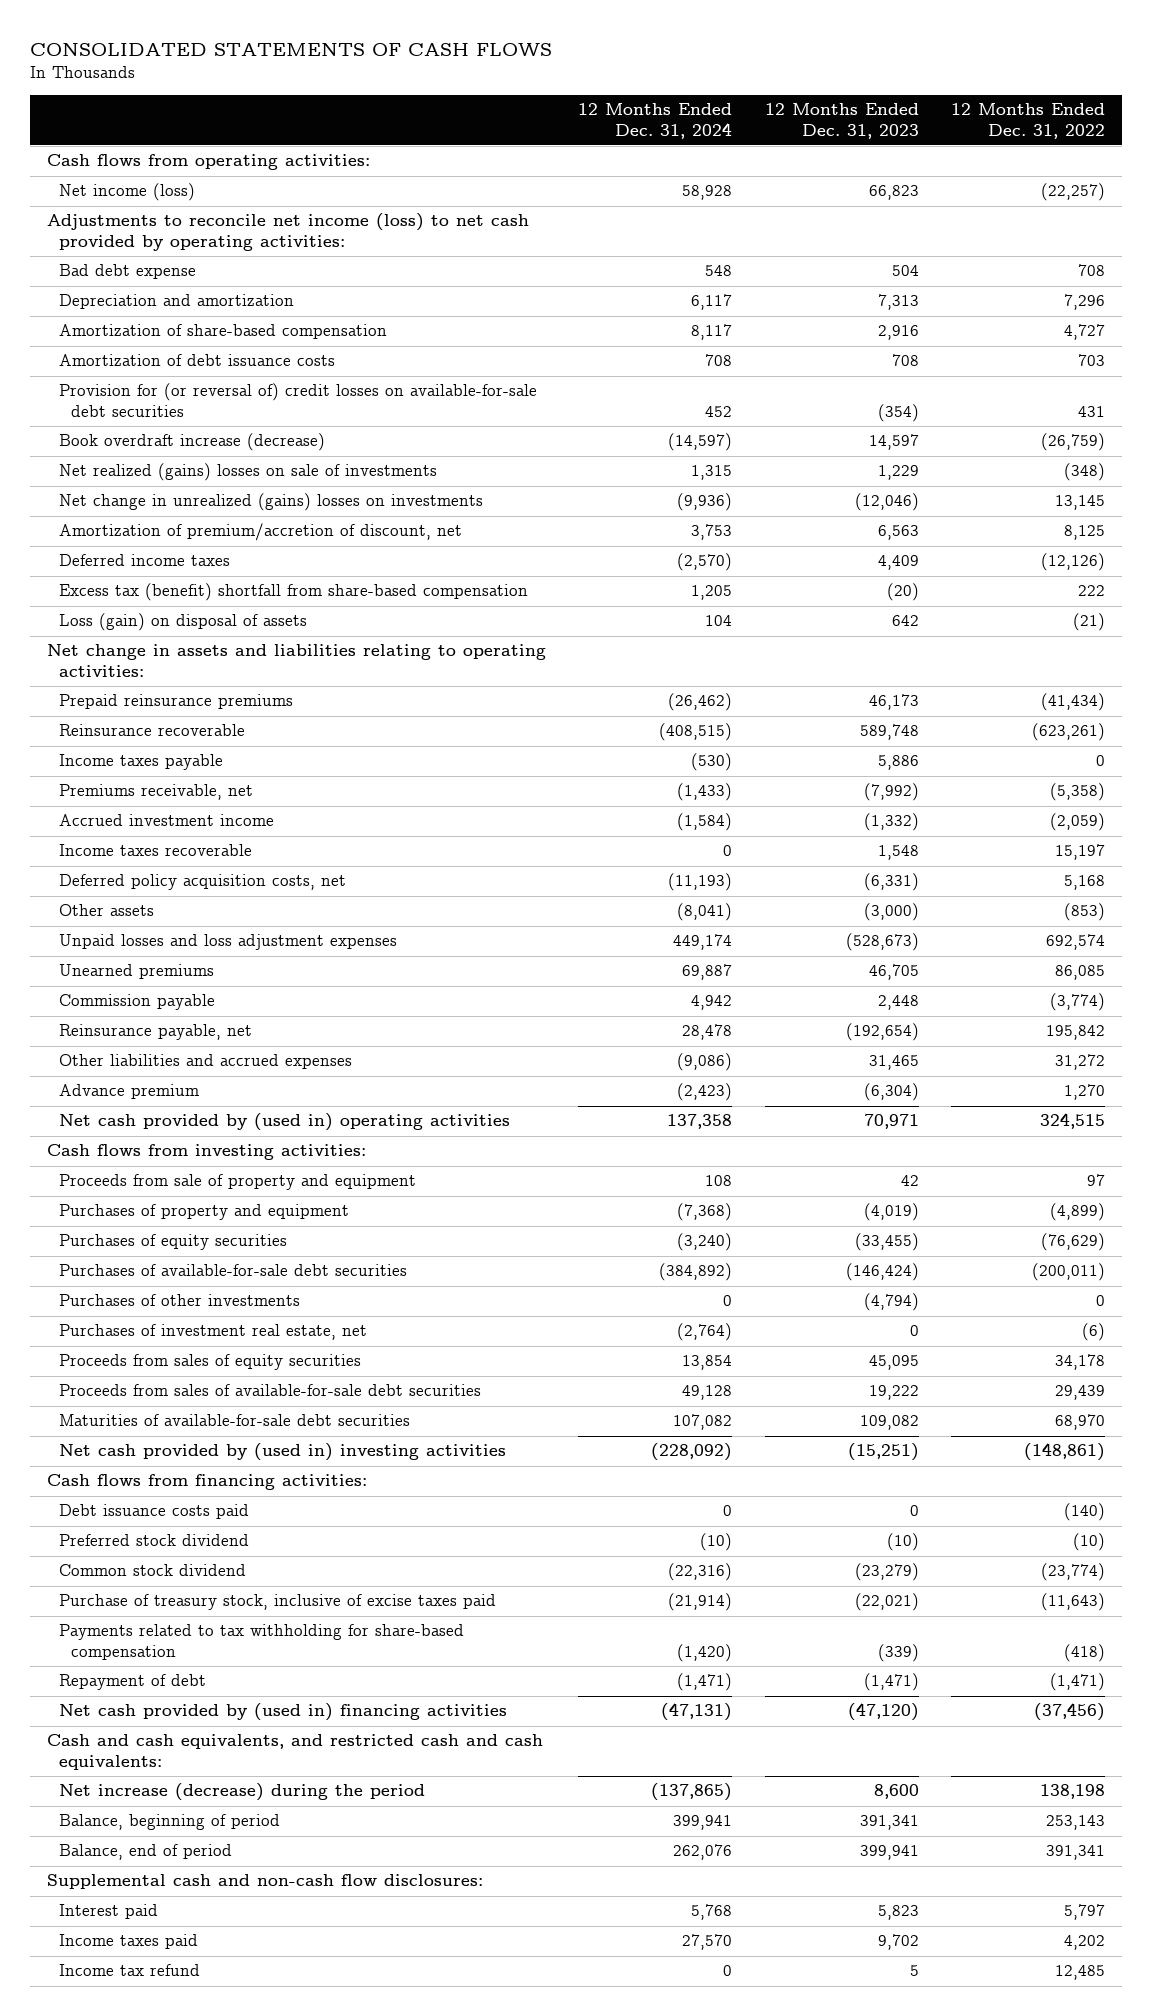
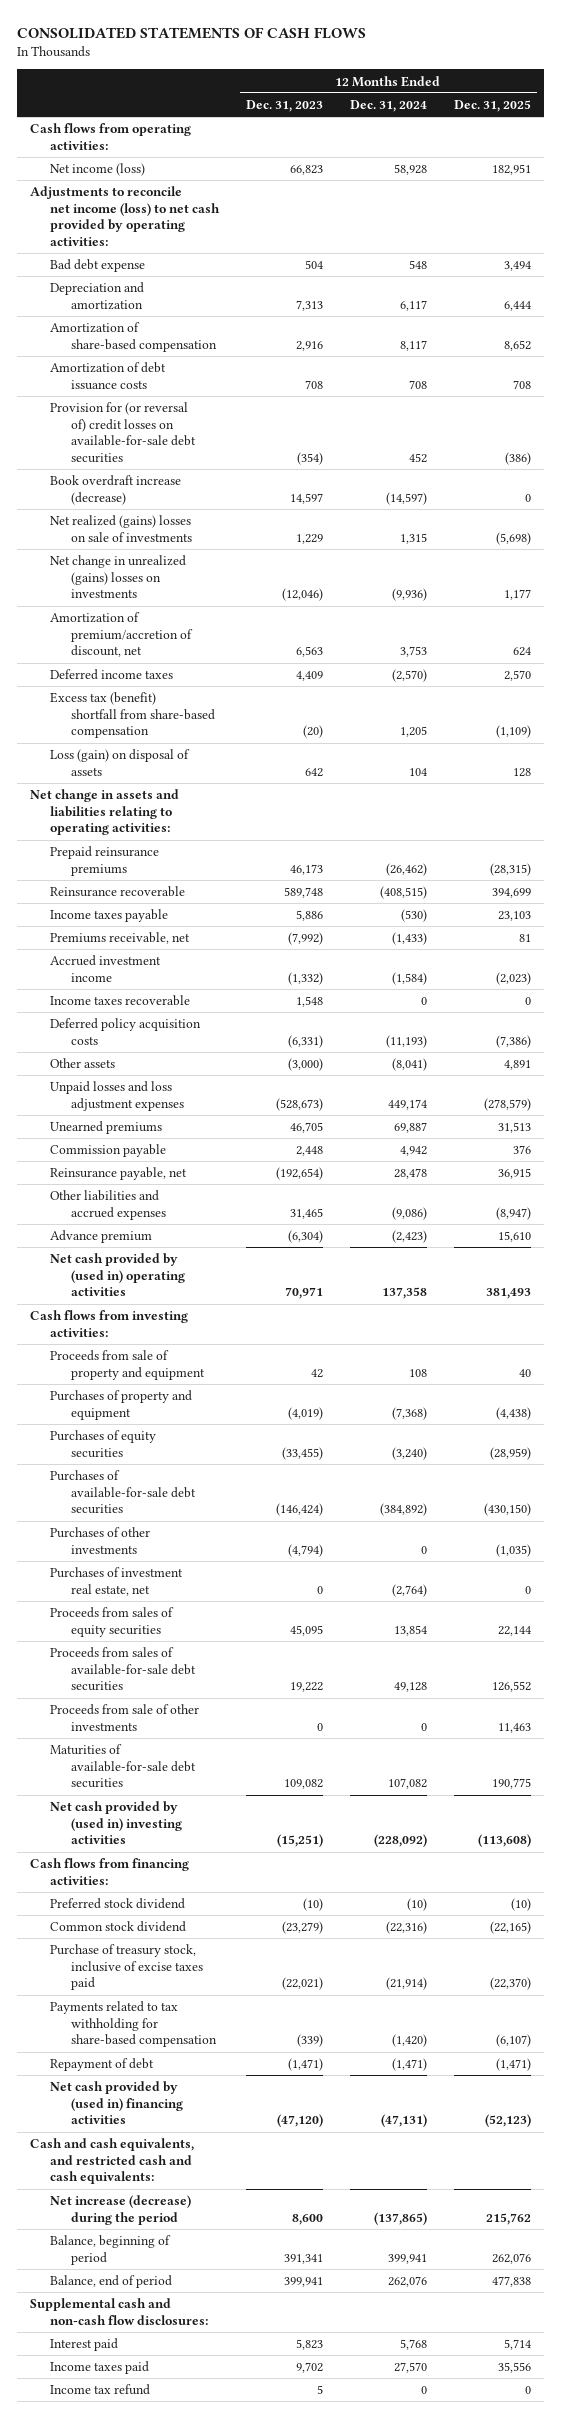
- | 12 Months Ended Dec. 31, 2024 | 12 Months Ended Dec. 31, 2023 | 12 Months Ended Dec. 31, 2022
+ | 12 Months Ended Dec. 31, 2023 | 12 Months Ended Dec. 31, 2024 | 12 Months Ended Dec. 31, 2025
- Deferred policy acquisition costs, net | (11,193) | (6,331) | 5,168
+ Deferred policy acquisition costs | (6,331) | (11,193) | (7,386)
+ Proceeds from sale of other investments | 0 | 0 | 11,463
- Debt issuance costs paid | 0 | 0 | (140)

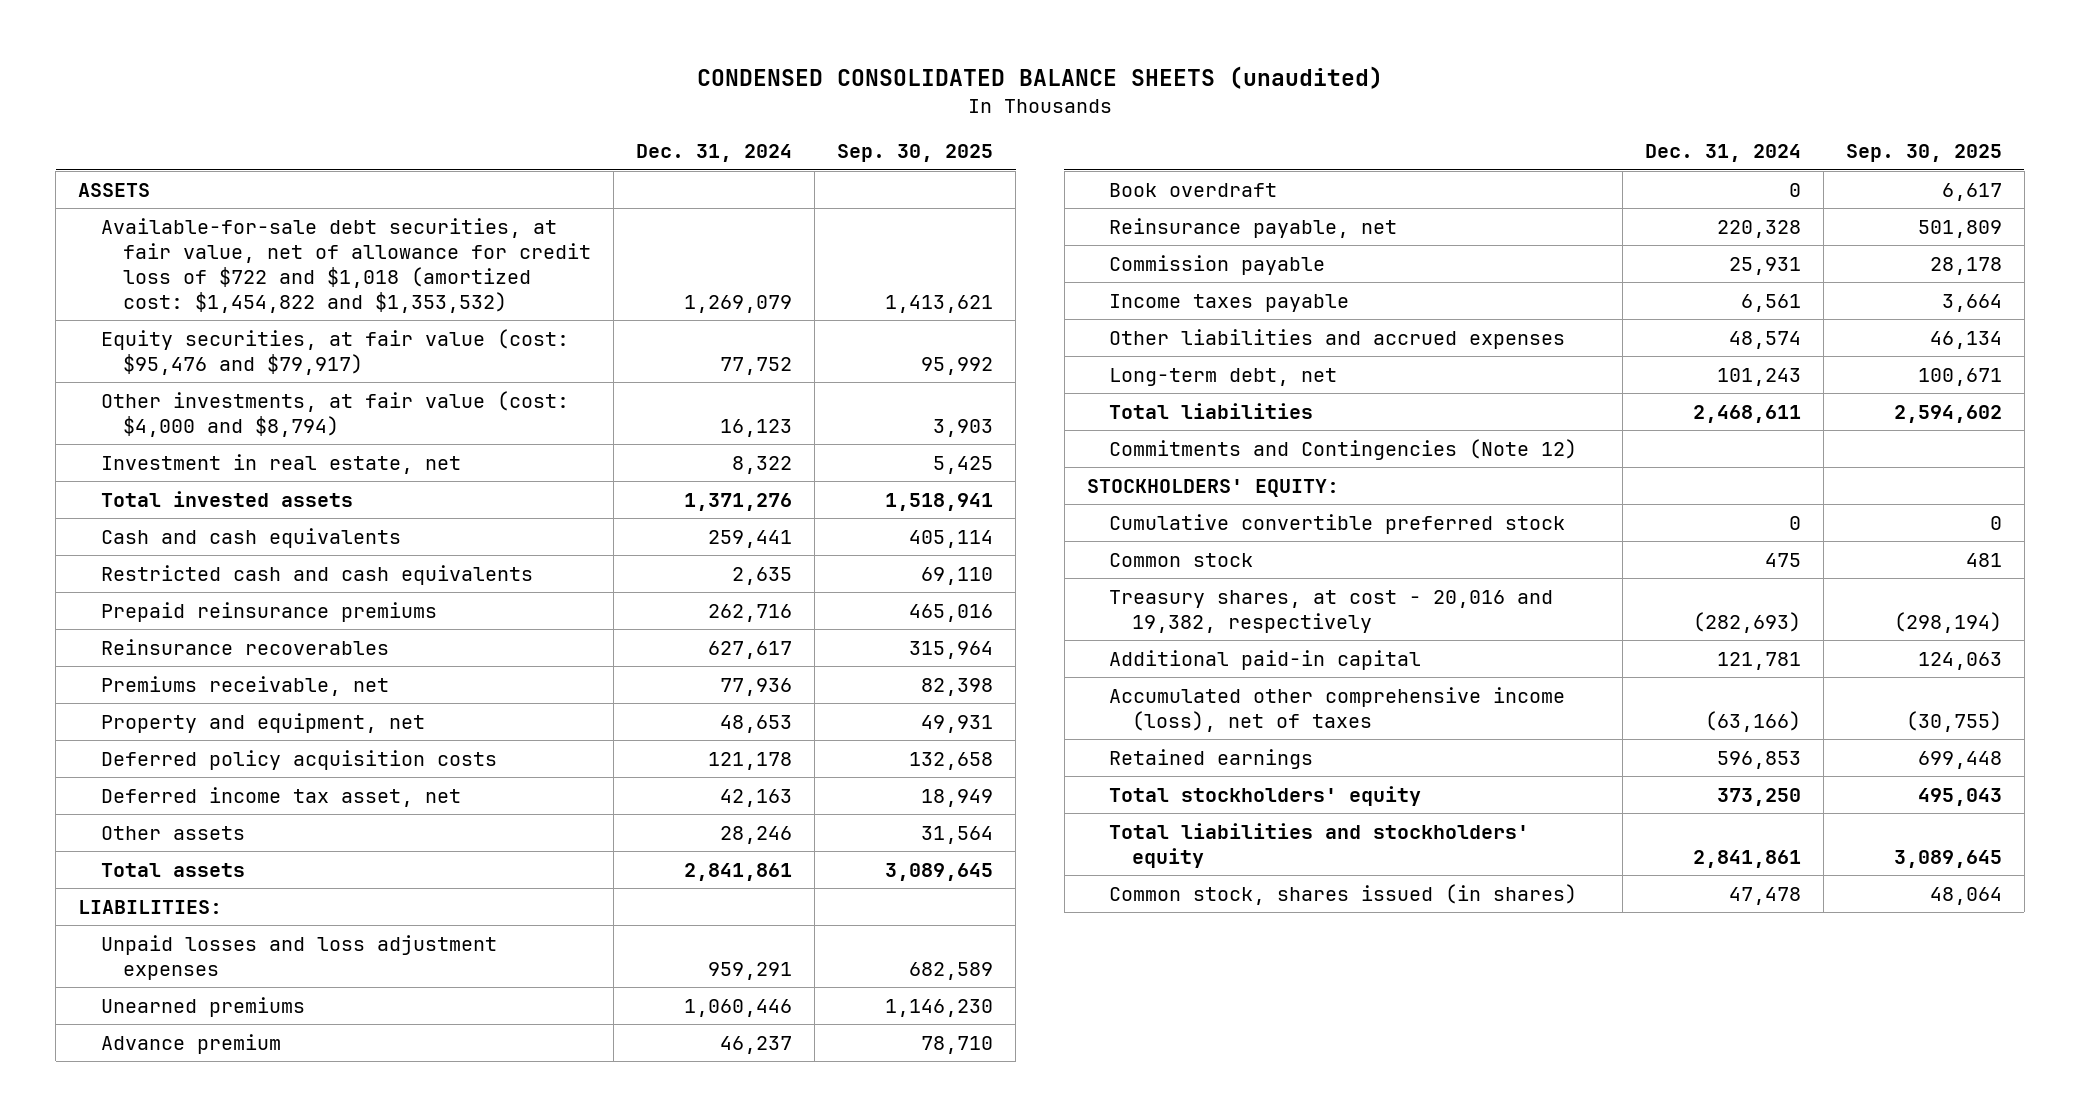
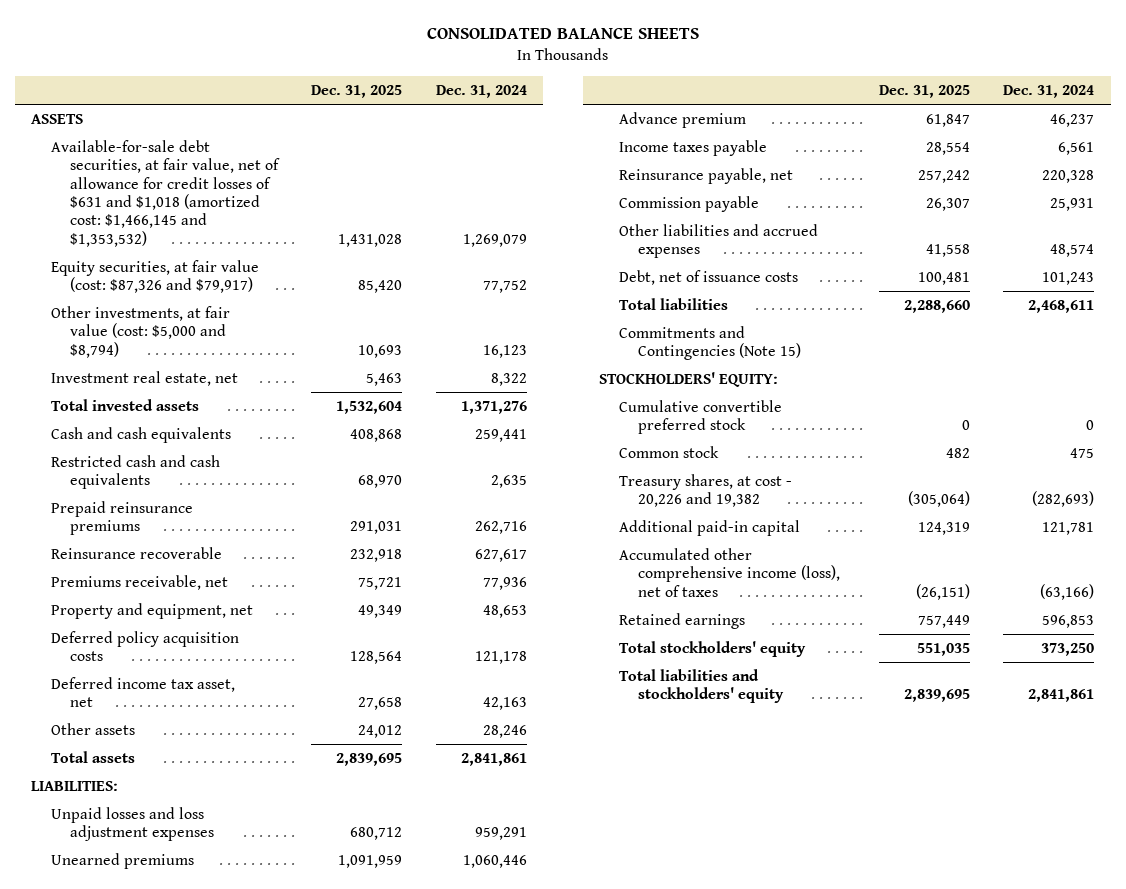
- CONDENSED CONSOLIDATED BALANCE SHEETS (unaudited)
+ CONSOLIDATED BALANCE SHEETS
- | Dec. 31, 2024 | Sep. 30, 2025
+ | Dec. 31, 2025 | Dec. 31, 2024
- Available-for-sale debt securities, at fair value, net of allowance for credit loss of $722 and $1,018 (amortized cost: $1,454,822 and $1,353,532) | 1,269,079 | 1,413,621
- Equity securities, at fair value (cost: $95,476 and $79,917) | 77,752 | 95,992
- Other investments, at fair value (cost: $4,000 and $8,794) | 16,123 | 3,903
- Investment in real estate, net | 8,322 | 5,425
+ Available-for-sale debt securities, at fair value, net of allowance for credit losses of $631 and $1,018 (amortized cost: $1,466,145 and $1,353,532) | 1,431,028 | 1,269,079
+ Equity securities, at fair value (cost: $87,326 and $79,917) | 85,420 | 77,752
+ Other investments, at fair value (cost: $5,000 and $8,794) | 10,693 | 16,123
+ Investment real estate, net | 5,463 | 8,322
- Reinsurance recoverables | 627,617 | 315,964
+ Reinsurance recoverable | 232,918 | 627,617
- Book overdraft | 0 | 6,617
moved up: Income taxes payable | 28,554 | 6,561
- Long-term debt, net | 101,243 | 100,671
+ Debt, net of issuance costs | 100,481 | 101,243
- Commitments and Contingencies (Note 12)
+ Commitments and Contingencies (Note 15)
- Treasury shares, at cost - 20,016 and 19,382, respectively | (282,693) | (298,194)
+ Treasury shares, at cost - 20,226 and 19,382 | (305,064) | (282,693)
- Common stock, shares issued (in shares) | 47,478 | 48,064

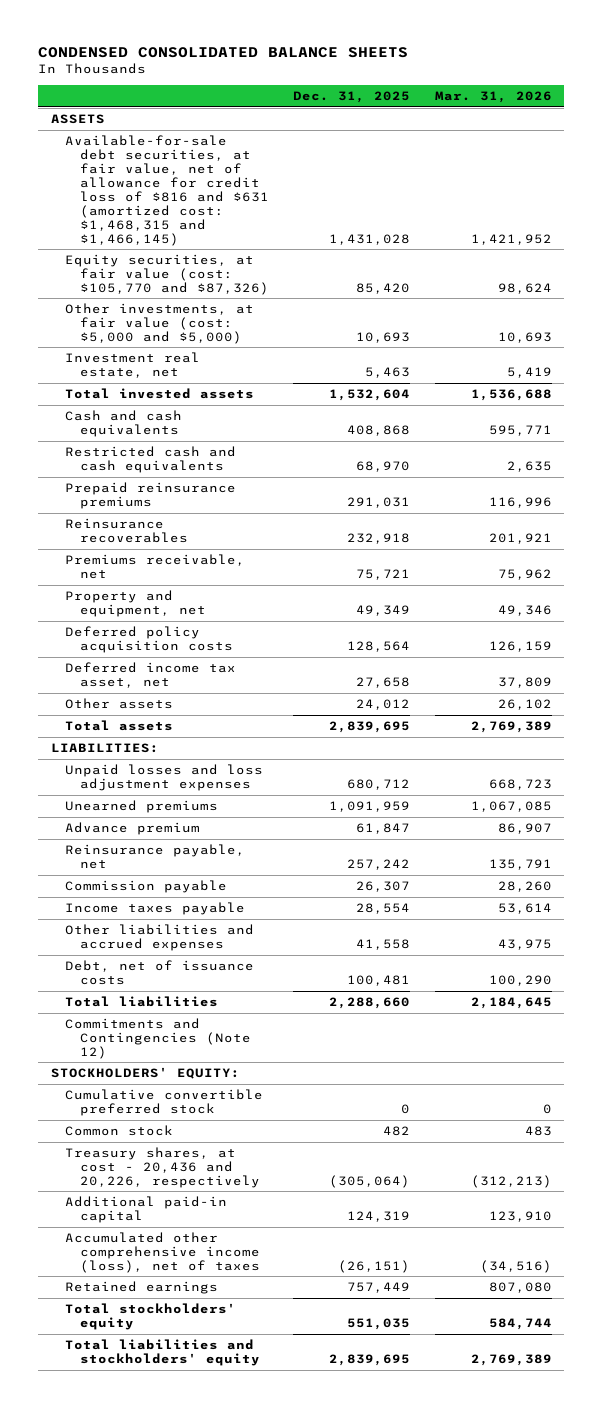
- CONSOLIDATED BALANCE SHEETS
+ CONDENSED CONSOLIDATED BALANCE SHEETS
- | Dec. 31, 2025 | Dec. 31, 2024
+ | Dec. 31, 2025 | Mar. 31, 2026
- Available-for-sale debt securities, at fair value, net of allowance for credit losses of $631 and $1,018 (amortized cost: $1,466,145 and $1,353,532) | 1,431,028 | 1,269,079
- Equity securities, at fair value (cost: $87,326 and $79,917) | 85,420 | 77,752
- Other investments, at fair value (cost: $5,000 and $8,794) | 10,693 | 16,123
+ Available-for-sale debt securities, at fair value, net of allowance for credit loss of $816 and $631 (amortized cost: $1,468,315 and $1,466,145) | 1,431,028 | 1,421,952
+ Equity securities, at fair value (cost: $105,770 and $87,326) | 85,420 | 98,624
+ Other investments, at fair value (cost: $5,000 and $5,000) | 10,693 | 10,693
- Reinsurance recoverable | 232,918 | 627,617
+ Reinsurance recoverables | 232,918 | 201,921
moved down: Income taxes payable | 28,554 | 53,614
- Commitments and Contingencies (Note 15)
+ Commitments and Contingencies (Note 12)
- Treasury shares, at cost - 20,226 and 19,382 | (305,064) | (282,693)
+ Treasury shares, at cost - 20,436 and 20,226, respectively | (305,064) | (312,213)

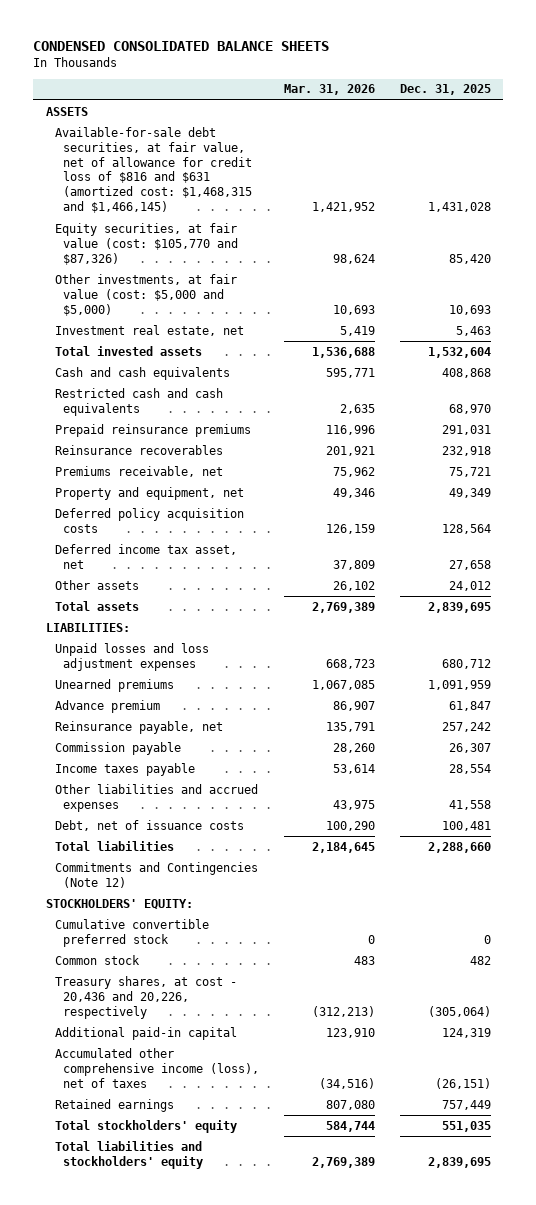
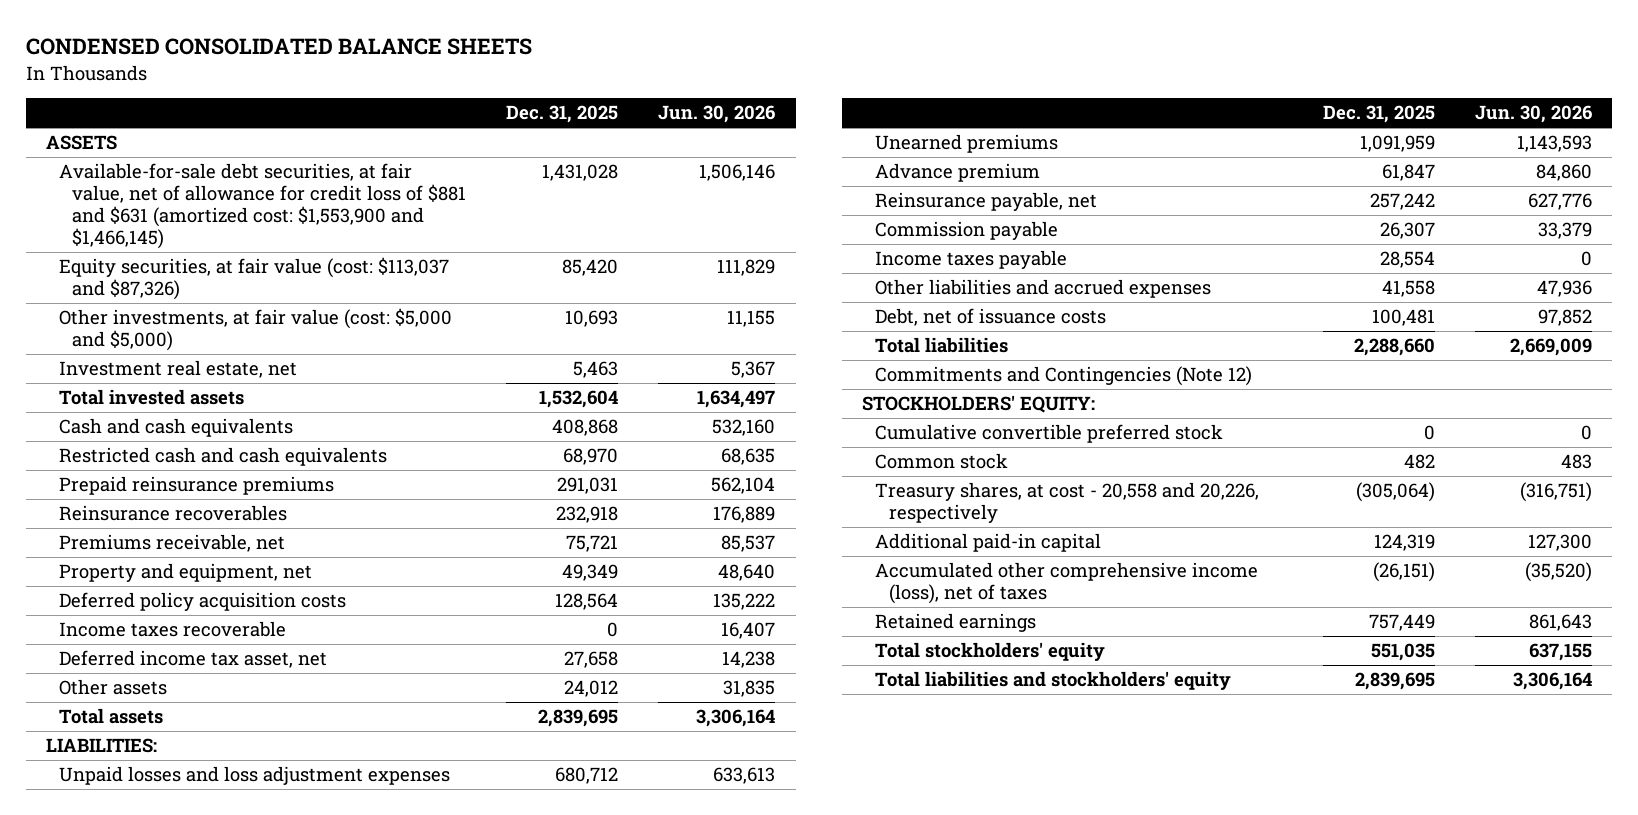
- | Mar. 31, 2026 | Dec. 31, 2025
+ | Dec. 31, 2025 | Jun. 30, 2026
- Available-for-sale debt securities, at fair value, net of allowance for credit loss of $816 and $631 (amortized cost: $1,468,315 and $1,466,145) | 1,421,952 | 1,431,028
- Equity securities, at fair value (cost: $105,770 and $87,326) | 98,624 | 85,420
+ Available-for-sale debt securities, at fair value, net of allowance for credit loss of $881 and $631 (amortized cost: $1,553,900 and $1,466,145) | 1,431,028 | 1,506,146
+ Equity securities, at fair value (cost: $113,037 and $87,326) | 85,420 | 111,829
+ Income taxes recoverable | 0 | 16,407
- Treasury shares, at cost - 20,436 and 20,226, respectively | (312,213) | (305,064)
+ Treasury shares, at cost - 20,558 and 20,226, respectively | (305,064) | (316,751)

